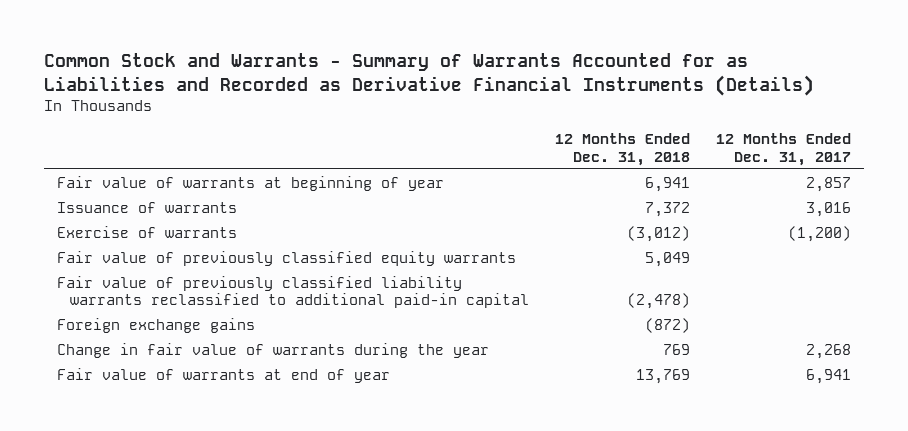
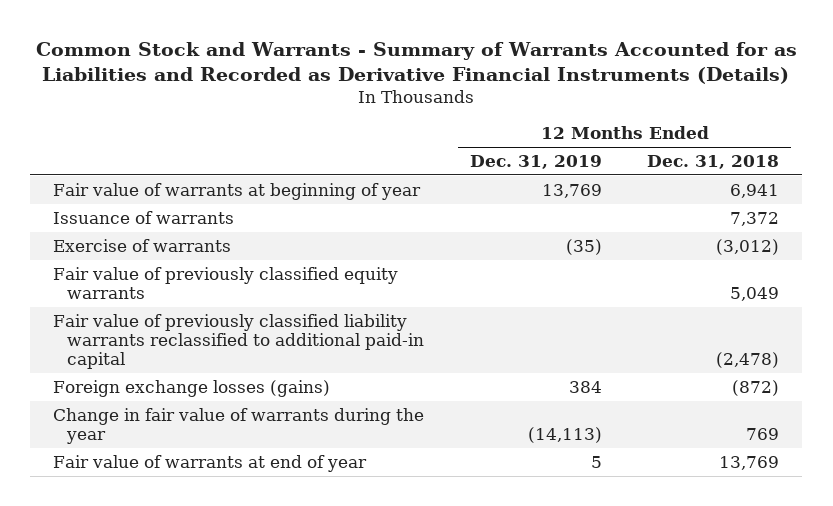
- | 12 Months Ended Dec. 31, 2018 | 12 Months Ended Dec. 31, 2017
+ | 12 Months Ended Dec. 31, 2019 | 12 Months Ended Dec. 31, 2018
- Foreign exchange gains | (872) |
+ Foreign exchange losses (gains) | 384 | (872)

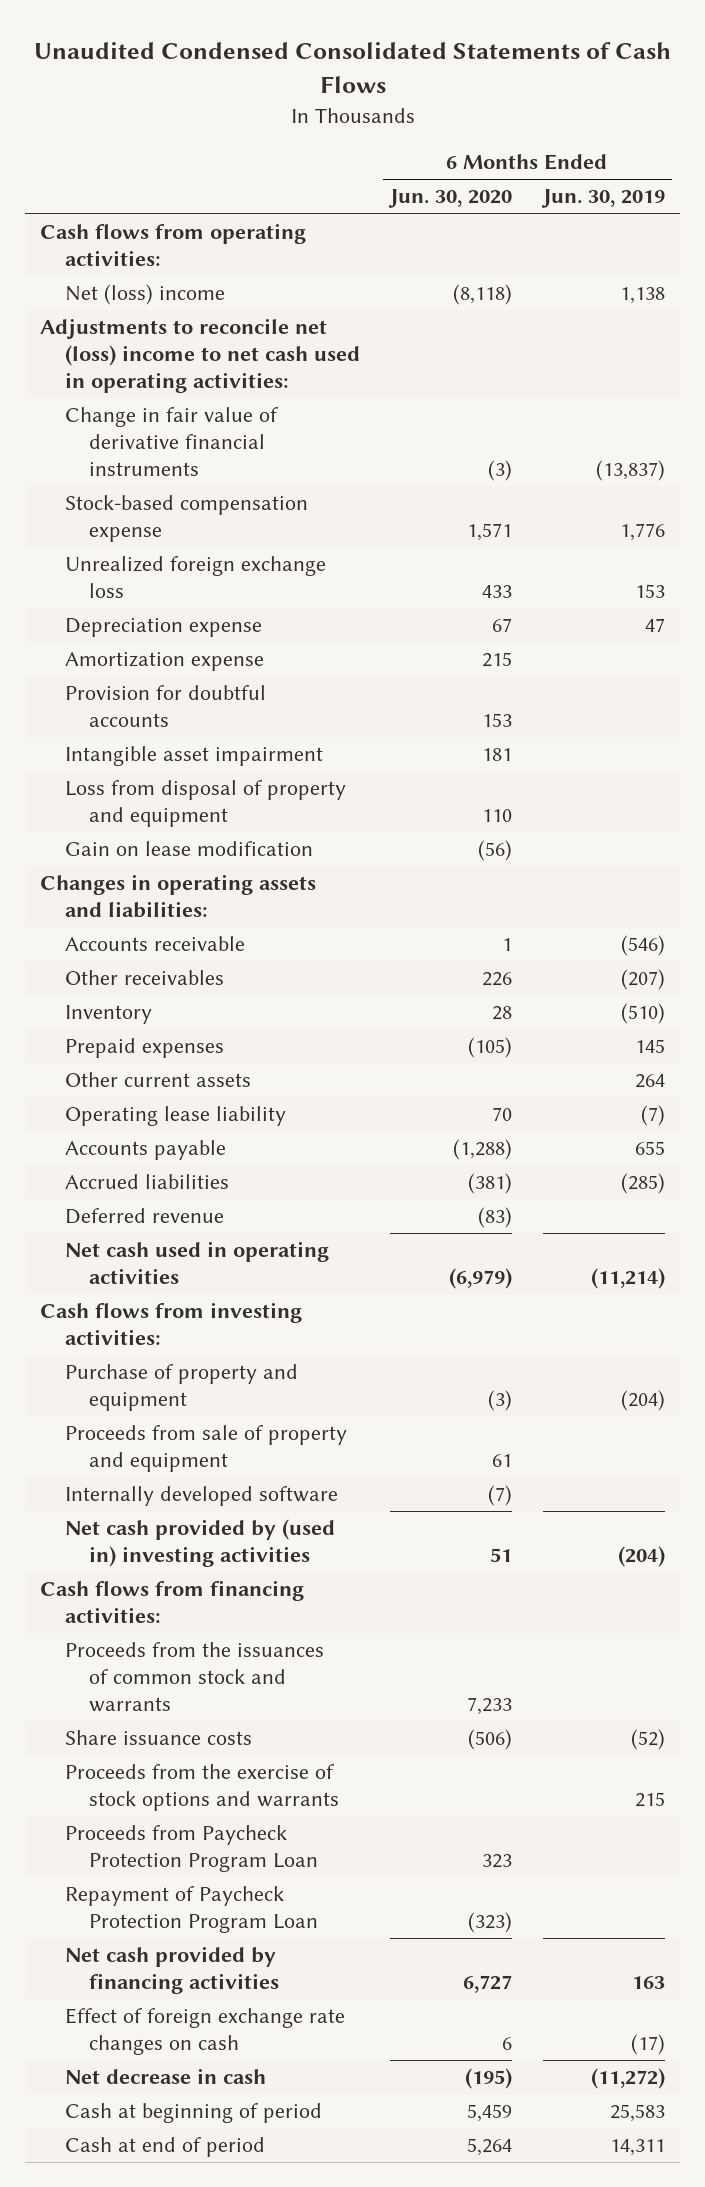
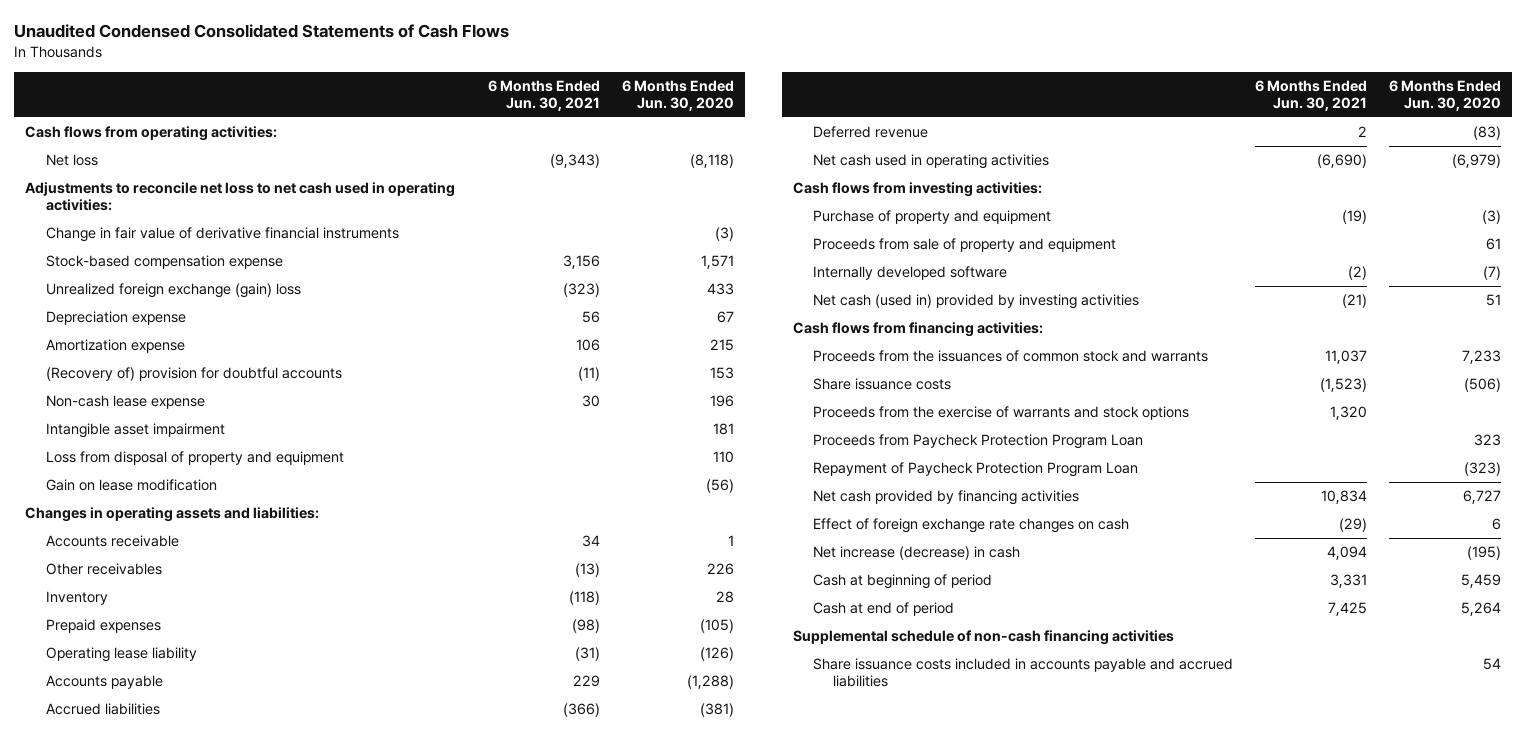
- | 6 Months Ended Jun. 30, 2020 | 6 Months Ended Jun. 30, 2019
+ | 6 Months Ended Jun. 30, 2021 | 6 Months Ended Jun. 30, 2020
- Net (loss) income | (8,118) | 1,138
- Adjustments to reconcile net (loss) income to net cash used in operating activities:
+ Net loss | (9,343) | (8,118)
+ Adjustments to reconcile net loss to net cash used in operating activities:
- Unrealized foreign exchange loss | 433 | 153
+ Unrealized foreign exchange (gain) loss | (323) | 433
- Provision for doubtful accounts | 153 |
+ (Recovery of) provision for doubtful accounts | (11) | 153
+ Non-cash lease expense | 30 | 196
- Other current assets | | 264
- Operating lease liability | 70 | (7)
+ Operating lease liability | (31) | (126)
- Net cash provided by (used in) investing activities | 51 | (204)
+ Net cash (used in) provided by investing activities | (21) | 51
- Proceeds from the exercise of stock options and warrants | | 215
+ Proceeds from the exercise of warrants and stock options | 1,320 |
- Net decrease in cash | (195) | (11,272)
+ Net increase (decrease) in cash | 4,094 | (195)
+ Supplemental schedule of non-cash financing activities
+ Share issuance costs included in accounts payable and accrued liabilities | | 54

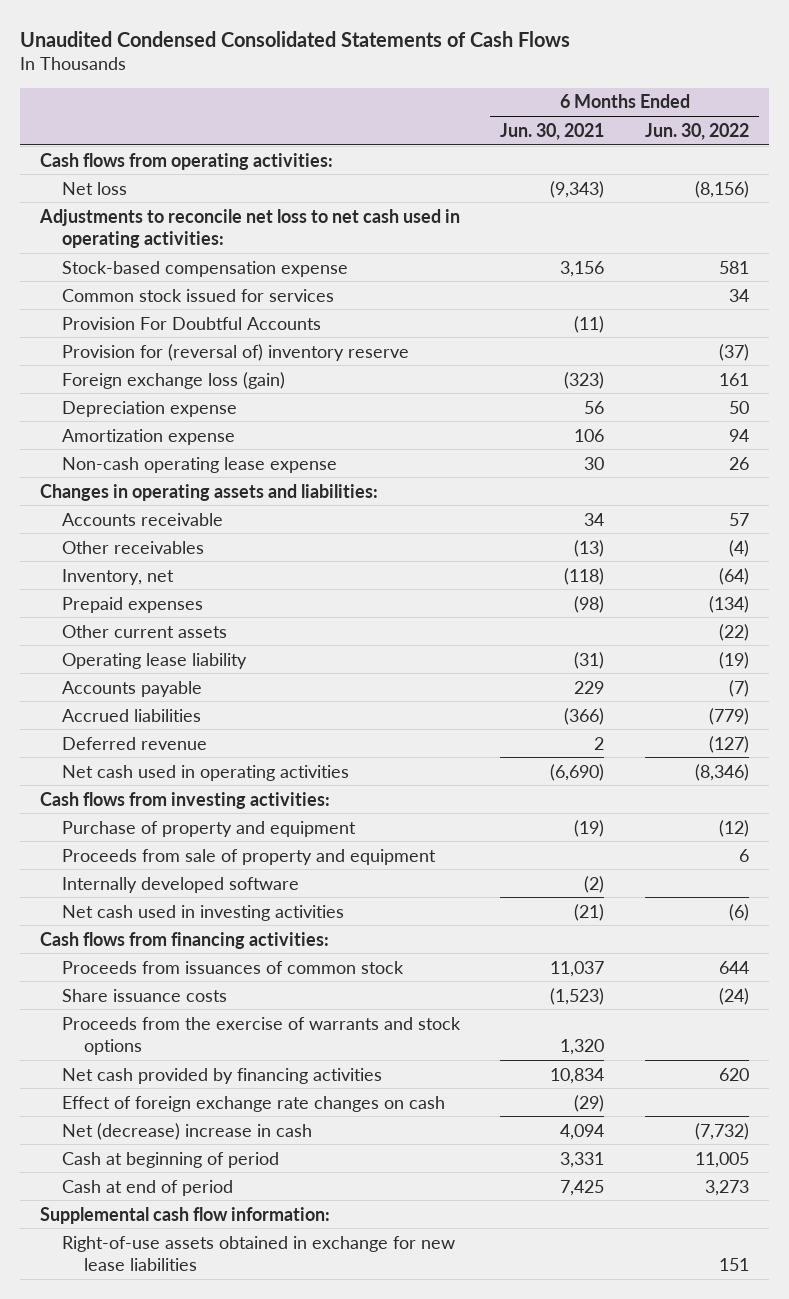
- | 6 Months Ended Jun. 30, 2021 | 6 Months Ended Jun. 30, 2020
+ | 6 Months Ended Jun. 30, 2021 | 6 Months Ended Jun. 30, 2022
- Change in fair value of derivative financial instruments | | (3)
- Unrealized foreign exchange (gain) loss | (323) | 433
+ Common stock issued for services | | 34
+ Provision For Doubtful Accounts | (11) |
+ Provision for (reversal of) inventory reserve | | (37)
+ Foreign exchange loss (gain) | (323) | 161
- (Recovery of) provision for doubtful accounts | (11) | 153
- Non-cash lease expense | 30 | 196
- Intangible asset impairment | | 181
- Loss from disposal of property and equipment | | 110
- Gain on lease modification | | (56)
+ Non-cash operating lease expense | 30 | 26
- Inventory | (118) | 28
+ Inventory, net | (118) | (64)
+ Other current assets | | (22)
- Net cash (used in) provided by investing activities | (21) | 51
+ Net cash used in investing activities | (21) | (6)
- Proceeds from the issuances of common stock and warrants | 11,037 | 7,233
+ Proceeds from issuances of common stock | 11,037 | 644
- Proceeds from Paycheck Protection Program Loan | | 323
- Repayment of Paycheck Protection Program Loan | | (323)
- Net increase (decrease) in cash | 4,094 | (195)
+ Net (decrease) increase in cash | 4,094 | (7,732)
- Supplemental schedule of non-cash financing activities
- Share issuance costs included in accounts payable and accrued liabilities | | 54
+ Supplemental cash flow information:
+ Right-of-use assets obtained in exchange for new lease liabilities | | 151

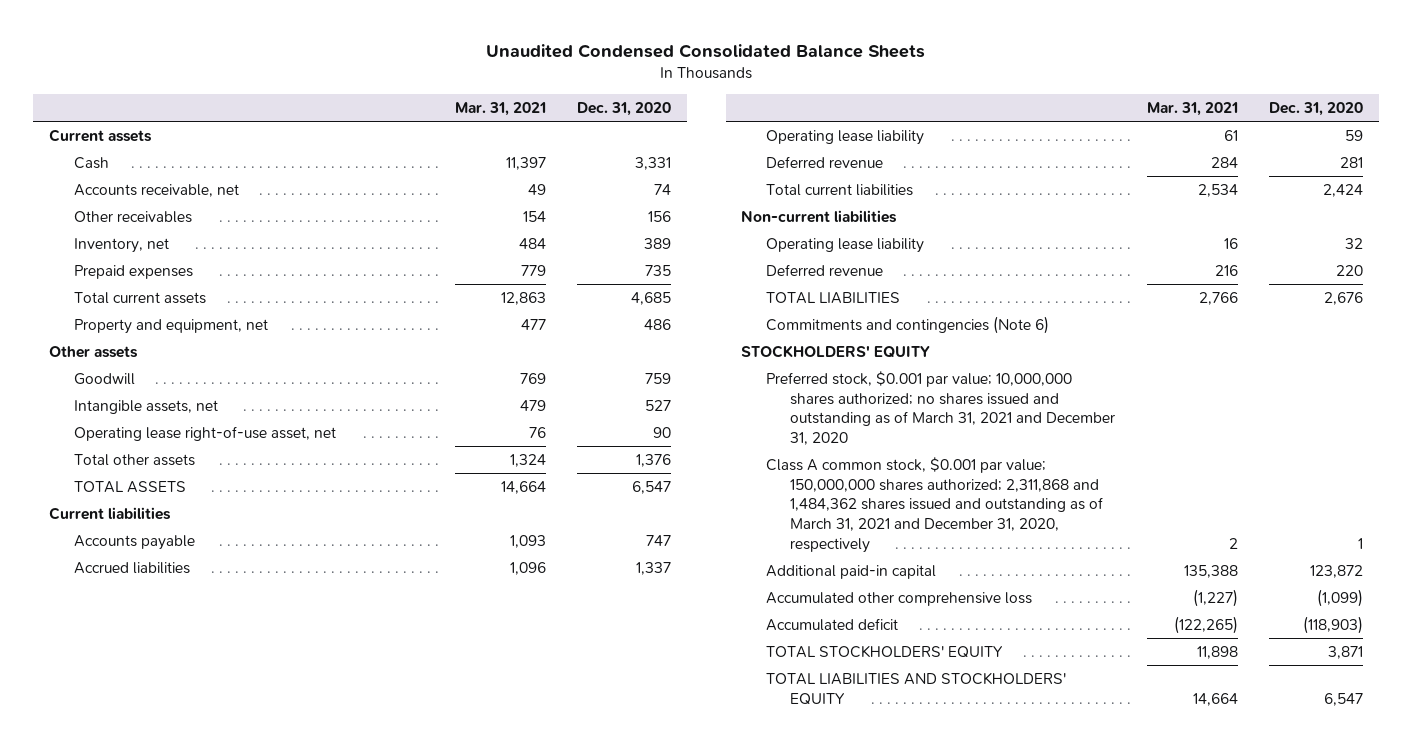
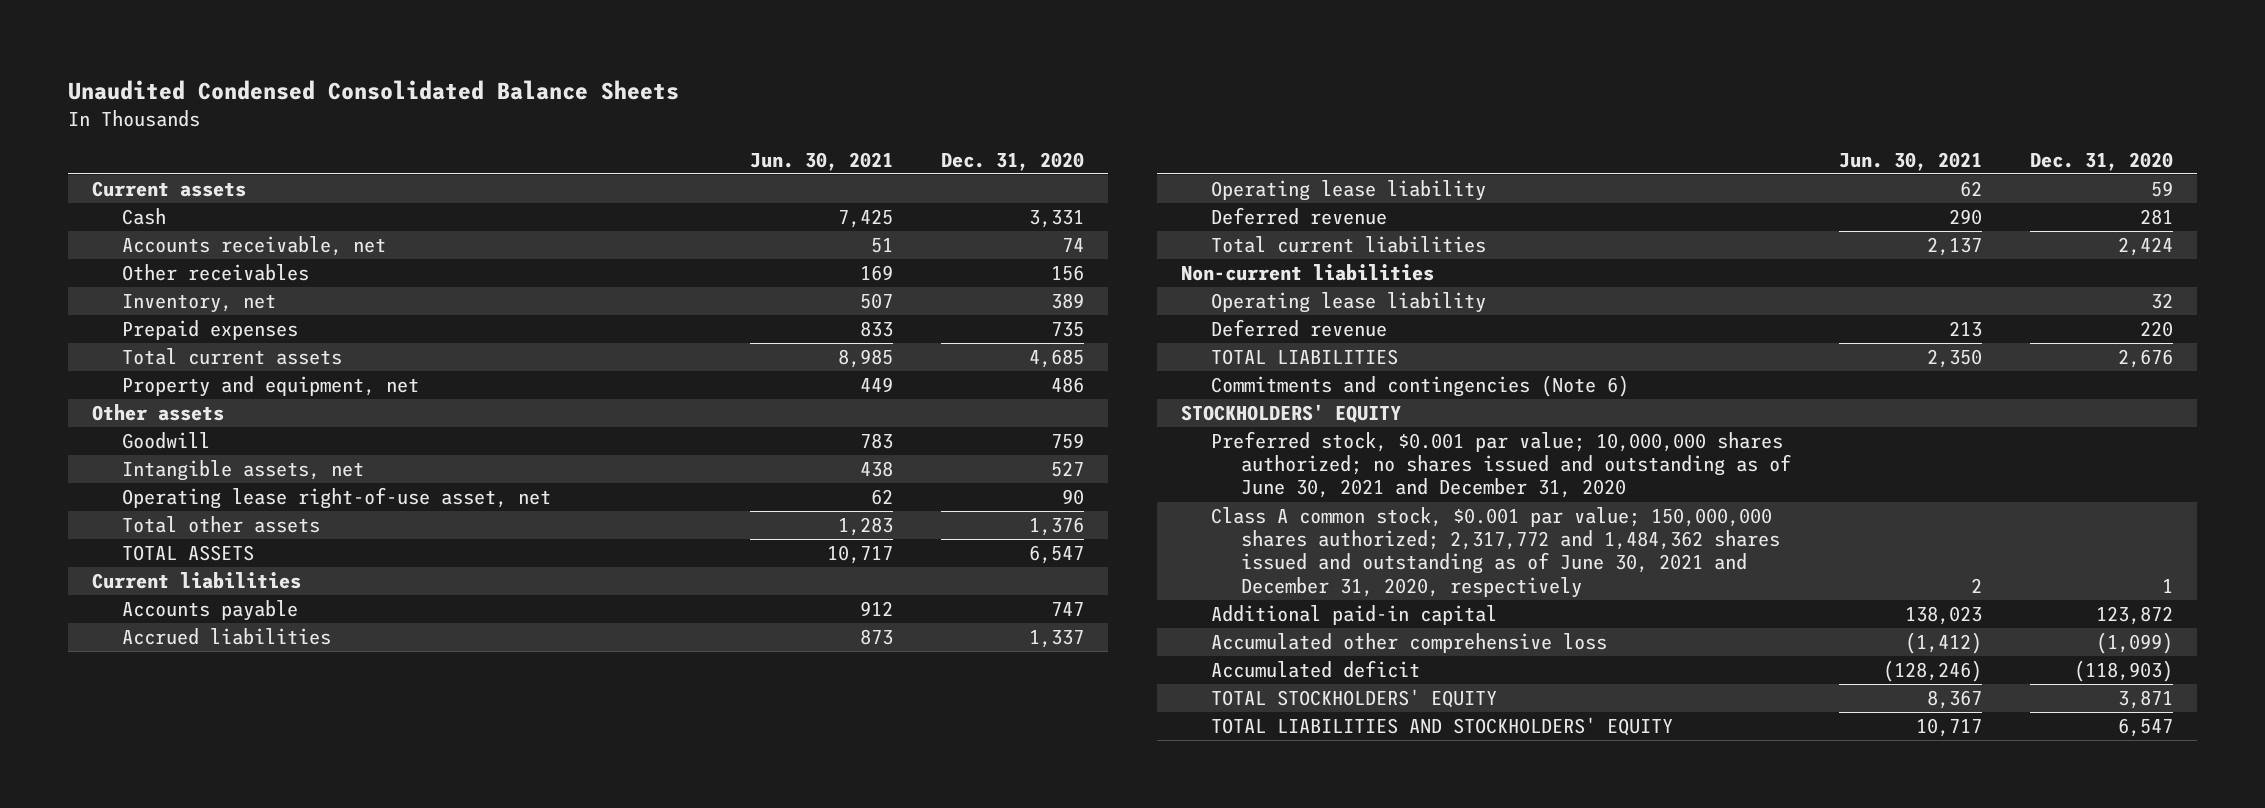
- | Mar. 31, 2021 | Dec. 31, 2020
+ | Jun. 30, 2021 | Dec. 31, 2020
- Preferred stock, $0.001 par value; 10,000,000 shares authorized; no shares issued and outstanding as of March 31, 2021 and December 31, 2020
- Class A common stock, $0.001 par value; 150,000,000 shares authorized; 2,311,868 and 1,484,362 shares issued and outstanding as of March 31, 2021 and December 31, 2020, respectively | 2 | 1
+ Preferred stock, $0.001 par value; 10,000,000 shares authorized; no shares issued and outstanding as of June 30, 2021 and December 31, 2020
+ Class A common stock, $0.001 par value; 150,000,000 shares authorized; 2,317,772 and 1,484,362 shares issued and outstanding as of June 30, 2021 and December 31, 2020, respectively | 2 | 1

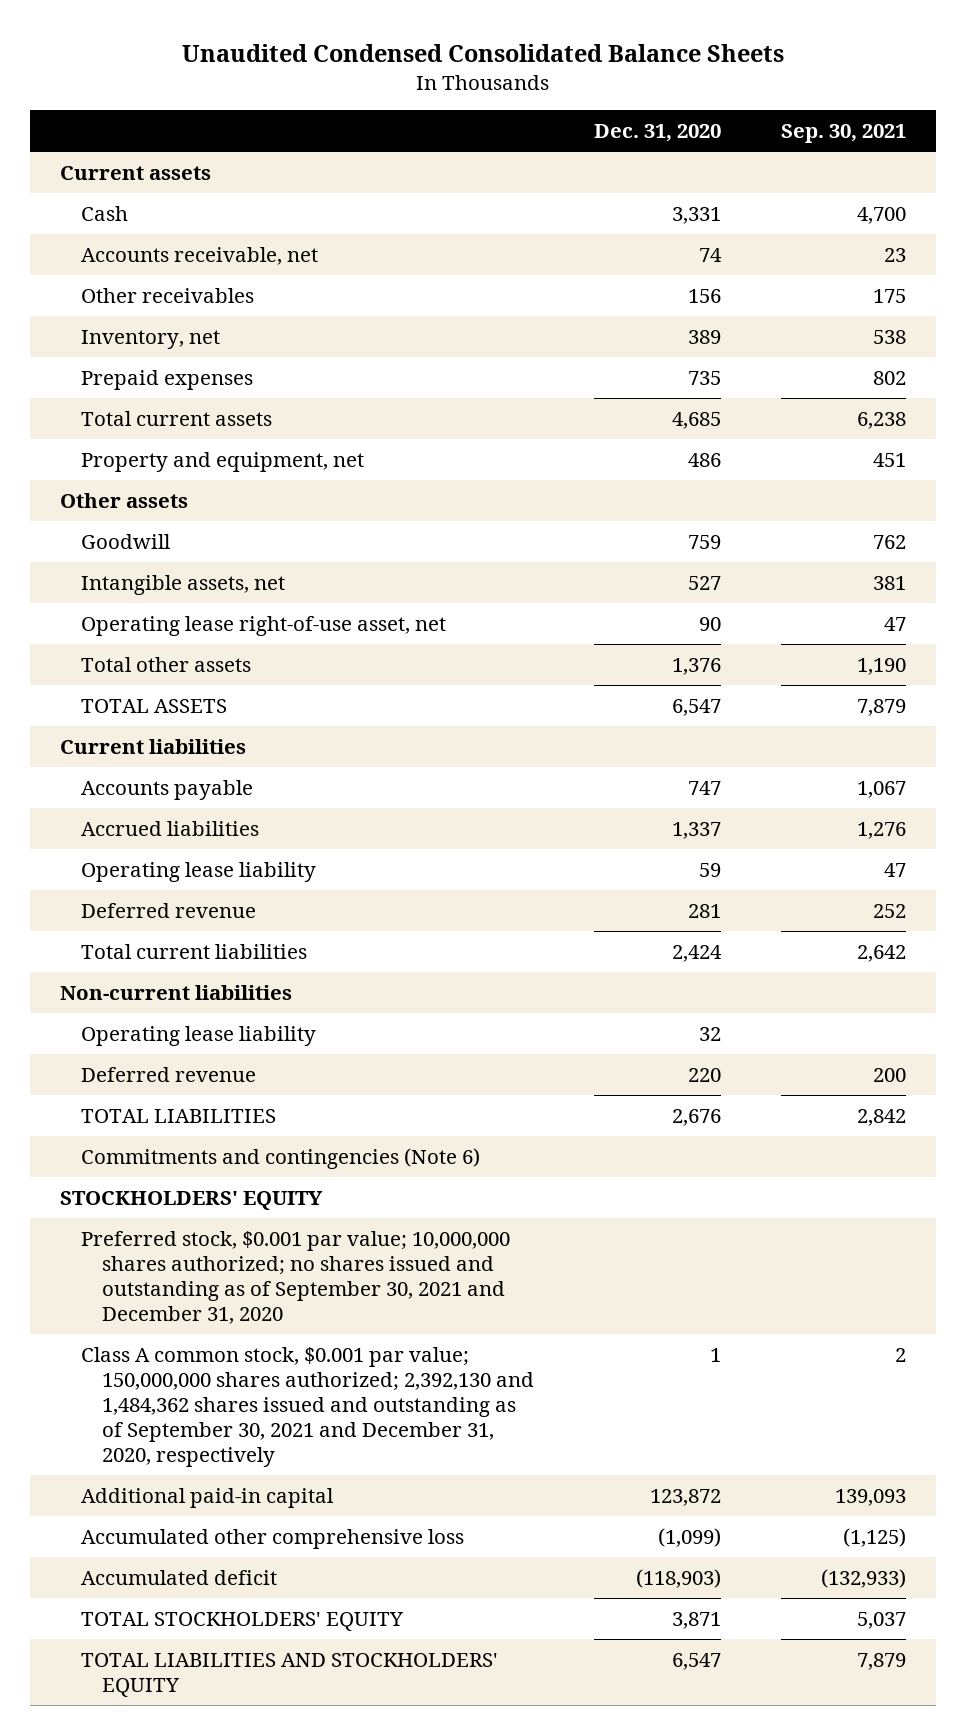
- | Jun. 30, 2021 | Dec. 31, 2020
+ | Dec. 31, 2020 | Sep. 30, 2021
- Preferred stock, $0.001 par value; 10,000,000 shares authorized; no shares issued and outstanding as of June 30, 2021 and December 31, 2020
- Class A common stock, $0.001 par value; 150,000,000 shares authorized; 2,317,772 and 1,484,362 shares issued and outstanding as of June 30, 2021 and December 31, 2020, respectively | 2 | 1
+ Preferred stock, $0.001 par value; 10,000,000 shares authorized; no shares issued and outstanding as of September 30, 2021 and December 31, 2020
+ Class A common stock, $0.001 par value; 150,000,000 shares authorized; 2,392,130 and 1,484,362 shares issued and outstanding as of September 30, 2021 and December 31, 2020, respectively | 1 | 2

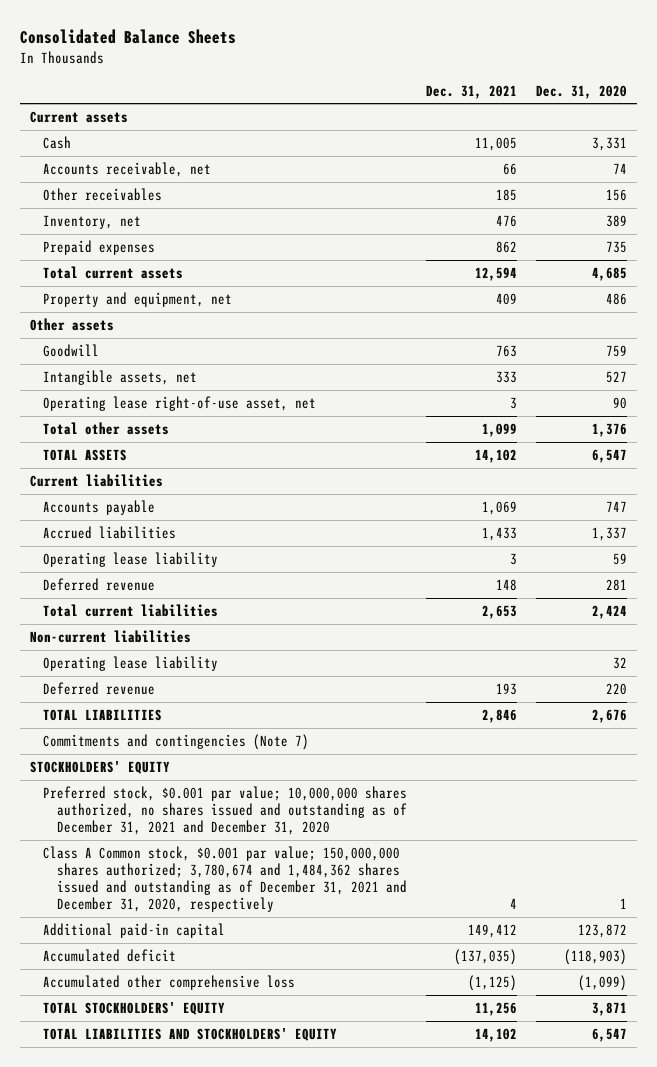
- Unaudited Condensed Consolidated Balance Sheets
+ Consolidated Balance Sheets
- | Dec. 31, 2020 | Sep. 30, 2021
+ | Dec. 31, 2021 | Dec. 31, 2020
- Commitments and contingencies (Note 6)
+ Commitments and contingencies (Note 7)
- Preferred stock, $0.001 par value; 10,000,000 shares authorized; no shares issued and outstanding as of September 30, 2021 and December 31, 2020
- Class A common stock, $0.001 par value; 150,000,000 shares authorized; 2,392,130 and 1,484,362 shares issued and outstanding as of September 30, 2021 and December 31, 2020, respectively | 1 | 2
+ Preferred stock, $0.001 par value; 10,000,000 shares authorized, no shares issued and outstanding as of December 31, 2021 and December 31, 2020
+ Class A Common stock, $0.001 par value; 150,000,000 shares authorized; 3,780,674 and 1,484,362 shares issued and outstanding as of December 31, 2021 and December 31, 2020, respectively | 4 | 1
moved down: Accumulated other comprehensive loss | (1,125) | (1,099)

